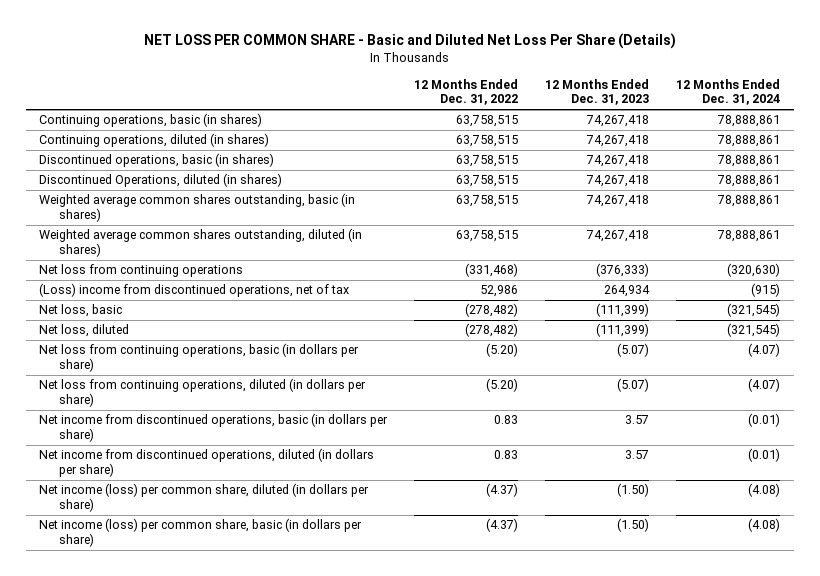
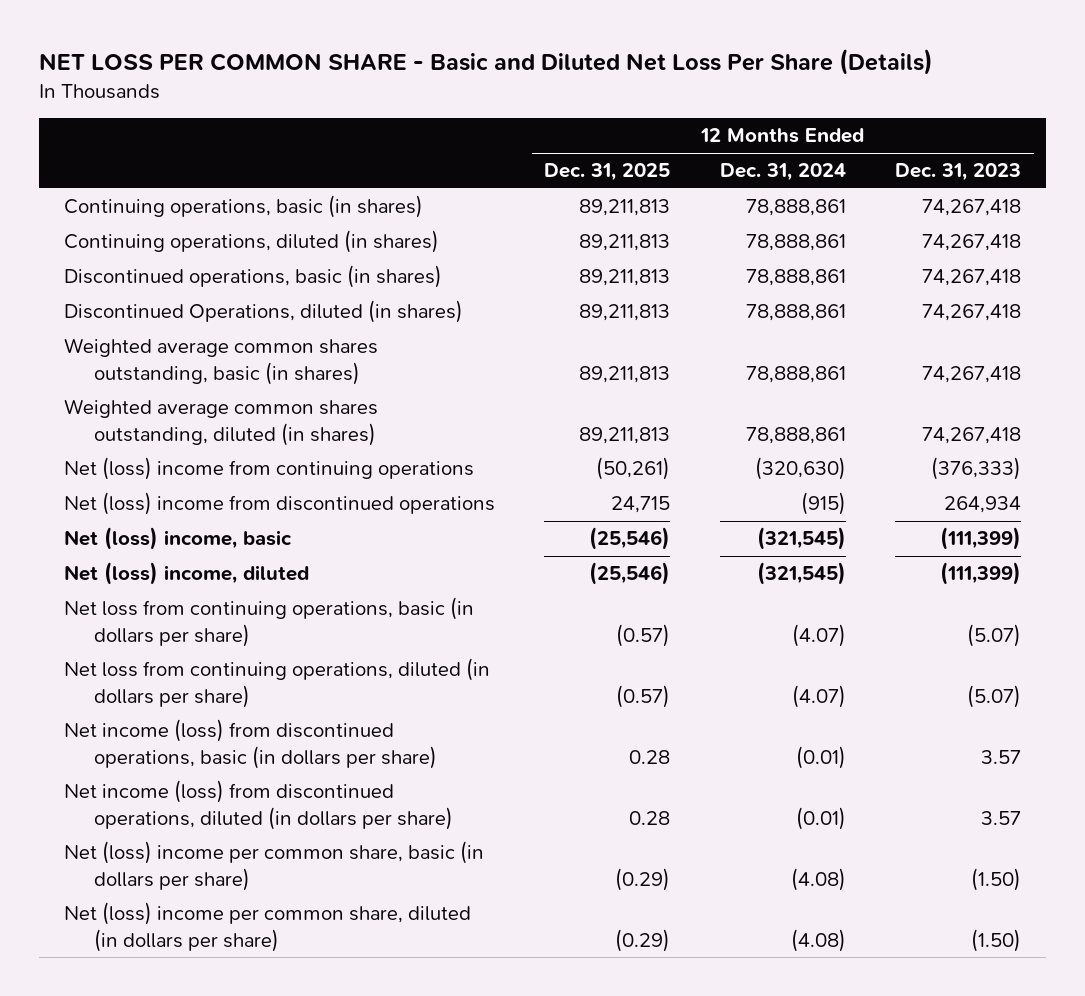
- | 12 Months Ended Dec. 31, 2022 | 12 Months Ended Dec. 31, 2023 | 12 Months Ended Dec. 31, 2024
+ | 12 Months Ended Dec. 31, 2025 | 12 Months Ended Dec. 31, 2024 | 12 Months Ended Dec. 31, 2023
- Net loss from continuing operations | (331,468) | (376,333) | (320,630)
- (Loss) income from discontinued operations, net of tax | 52,986 | 264,934 | (915)
- Net loss, basic | (278,482) | (111,399) | (321,545)
- Net loss, diluted | (278,482) | (111,399) | (321,545)
+ Net (loss) income from continuing operations | (50,261) | (320,630) | (376,333)
+ Net (loss) income from discontinued operations | 24,715 | (915) | 264,934
+ Net (loss) income, basic | (25,546) | (321,545) | (111,399)
+ Net (loss) income, diluted | (25,546) | (321,545) | (111,399)
- Net income from discontinued operations, basic (in dollars per share) | 0.83 | 3.57 | (0.01)
- Net income from discontinued operations, diluted (in dollars per share) | 0.83 | 3.57 | (0.01)
- Net income (loss) per common share, diluted (in dollars per share) | (4.37) | (1.50) | (4.08)
- Net income (loss) per common share, basic (in dollars per share) | (4.37) | (1.50) | (4.08)
+ Net income (loss) from discontinued operations, basic (in dollars per share) | 0.28 | (0.01) | 3.57
+ Net income (loss) from discontinued operations, diluted (in dollars per share) | 0.28 | (0.01) | 3.57
+ Net (loss) income per common share, basic (in dollars per share) | (0.29) | (4.08) | (1.50)
+ Net (loss) income per common share, diluted (in dollars per share) | (0.29) | (4.08) | (1.50)

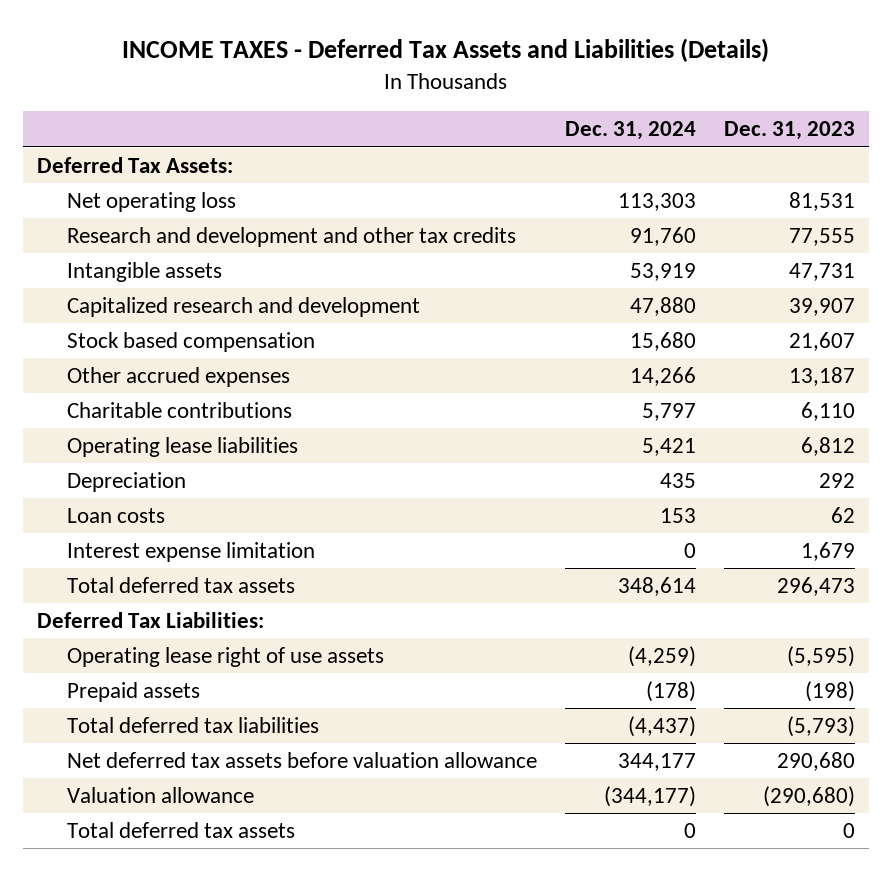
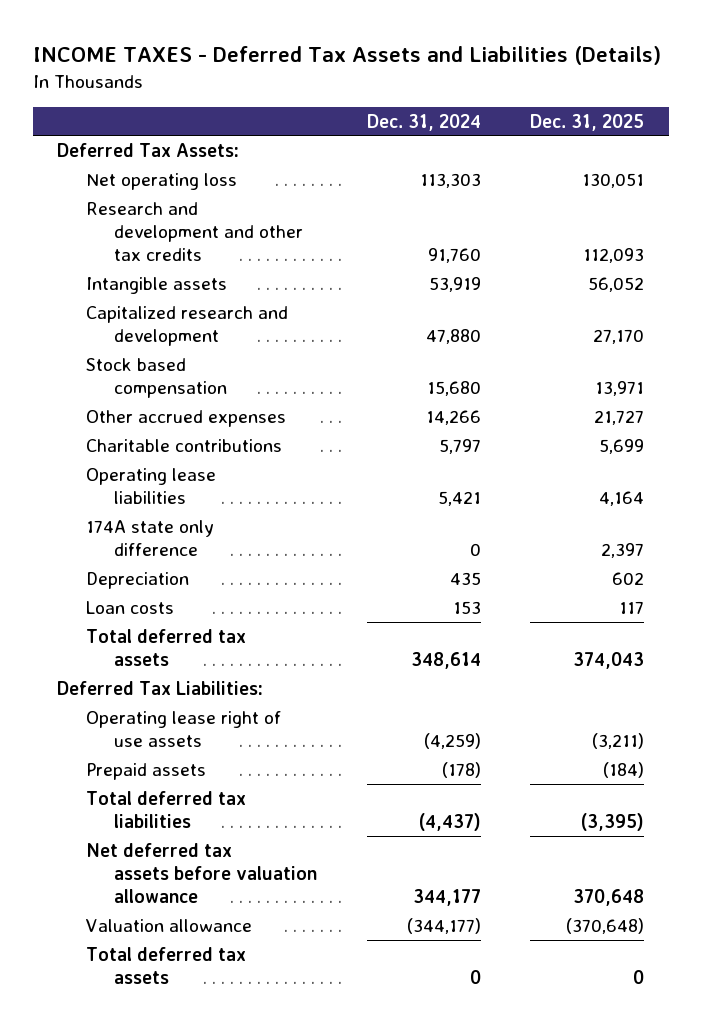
- | Dec. 31, 2024 | Dec. 31, 2023
+ | Dec. 31, 2024 | Dec. 31, 2025
+ 174A state only difference | 0 | 2,397
- Interest expense limitation | 0 | 1,679

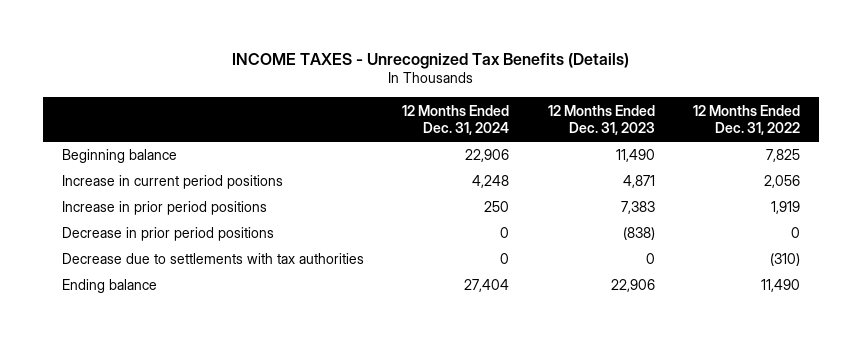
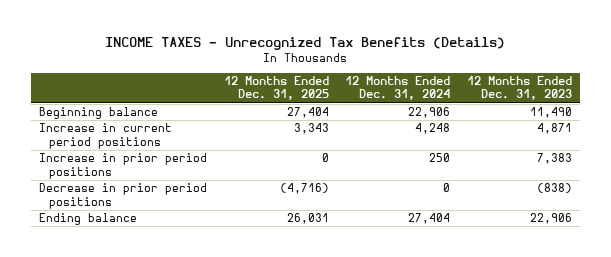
- | 12 Months Ended Dec. 31, 2024 | 12 Months Ended Dec. 31, 2023 | 12 Months Ended Dec. 31, 2022
+ | 12 Months Ended Dec. 31, 2025 | 12 Months Ended Dec. 31, 2024 | 12 Months Ended Dec. 31, 2023
- Decrease due to settlements with tax authorities | 0 | 0 | (310)

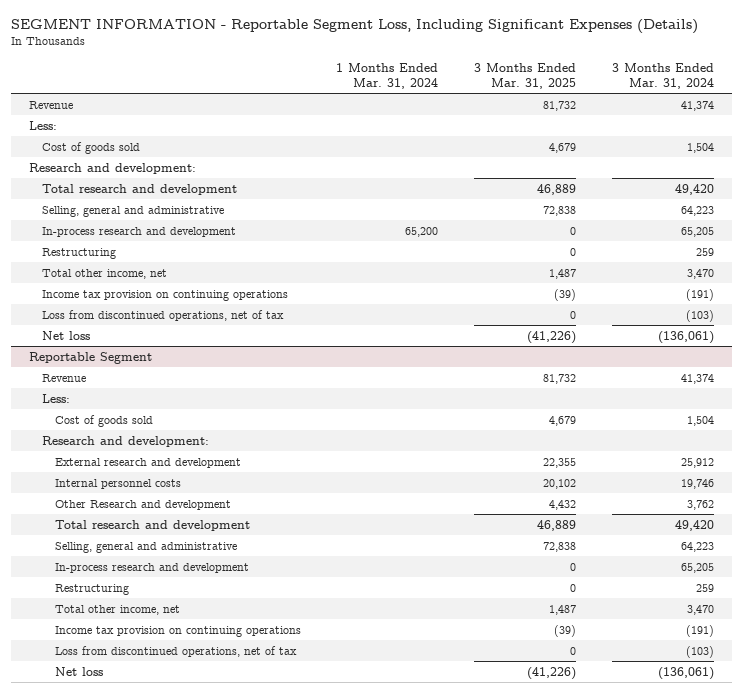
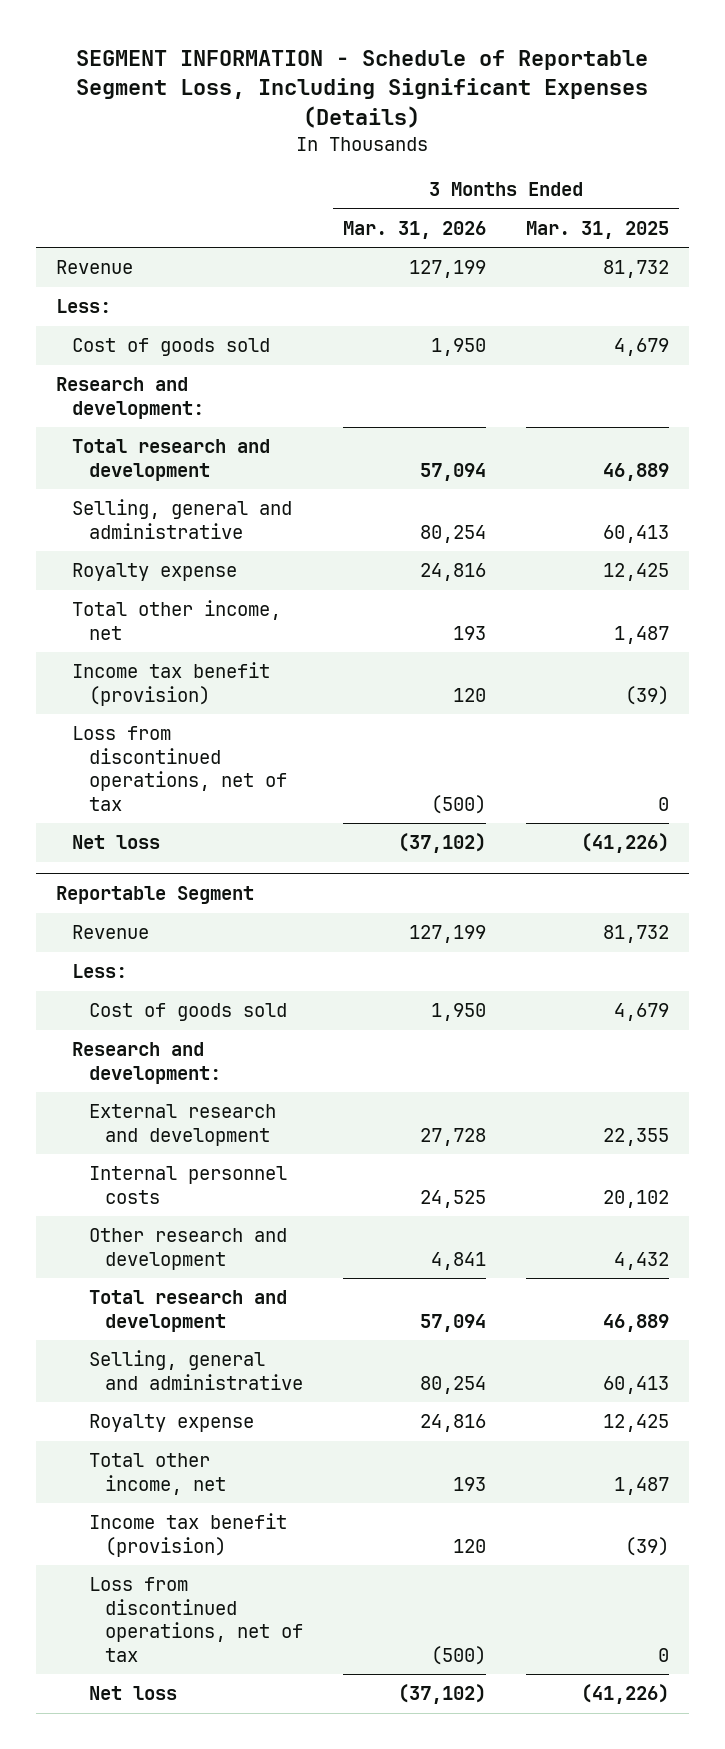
- SEGMENT INFORMATION - Reportable Segment Loss, Including Significant Expenses (Details)
+ SEGMENT INFORMATION - Schedule of Reportable Segment Loss, Including Significant Expenses (Details)
- | 1 Months Ended Mar. 31, 2024 | 3 Months Ended Mar. 31, 2025 | 3 Months Ended Mar. 31, 2024
+ | 3 Months Ended Mar. 31, 2026 | 3 Months Ended Mar. 31, 2025
- Selling, general and administrative | | 72,838 | 64,223
- In-process research and development | 65,200 | 0 | 65,205
- Restructuring | | 0 | 259
+ Selling, general and administrative | 80,254 | 60,413
+ Royalty expense | 24,816 | 12,425
- Income tax provision on continuing operations | | (39) | (191)
+ Income tax benefit (provision) | 120 | (39)
@ Reportable Segment
- Other Research and development | | 4,432 | 3,762
+ Other research and development | 4,841 | 4,432
- Selling, general and administrative | | 72,838 | 64,223
- In-process research and development | | 0 | 65,205
- Restructuring | | 0 | 259
+ Selling, general and administrative | 80,254 | 60,413
+ Royalty expense | 24,816 | 12,425
- Income tax provision on continuing operations | | (39) | (191)
+ Income tax benefit (provision) | 120 | (39)

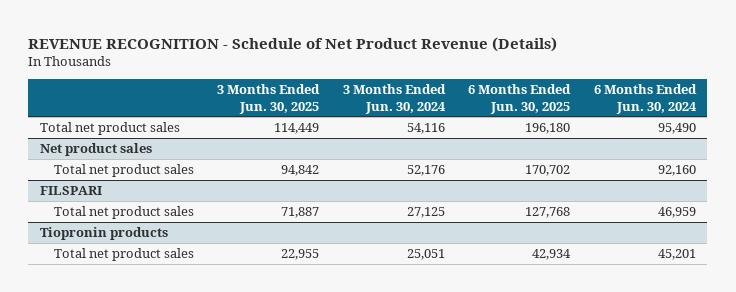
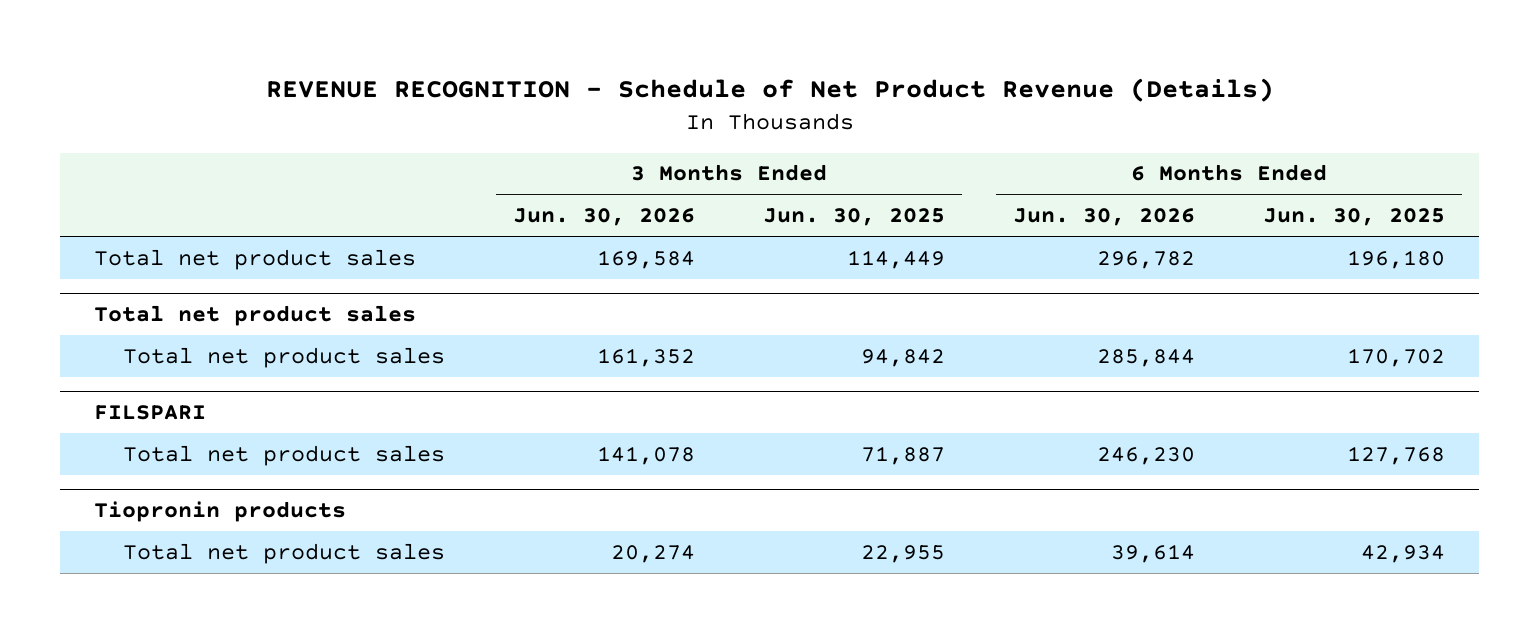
- | 3 Months Ended Jun. 30, 2025 | 3 Months Ended Jun. 30, 2024 | 6 Months Ended Jun. 30, 2025 | 6 Months Ended Jun. 30, 2024
+ | 3 Months Ended Jun. 30, 2026 | 3 Months Ended Jun. 30, 2025 | 6 Months Ended Jun. 30, 2026 | 6 Months Ended Jun. 30, 2025
- Net product sales
+ Total net product sales

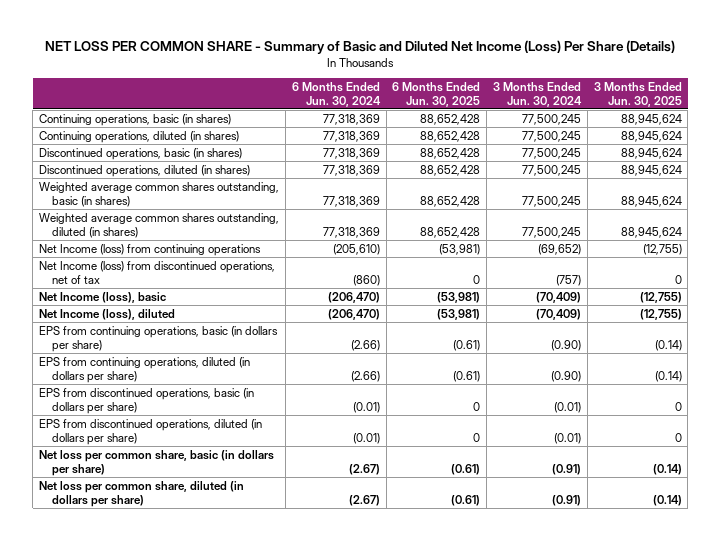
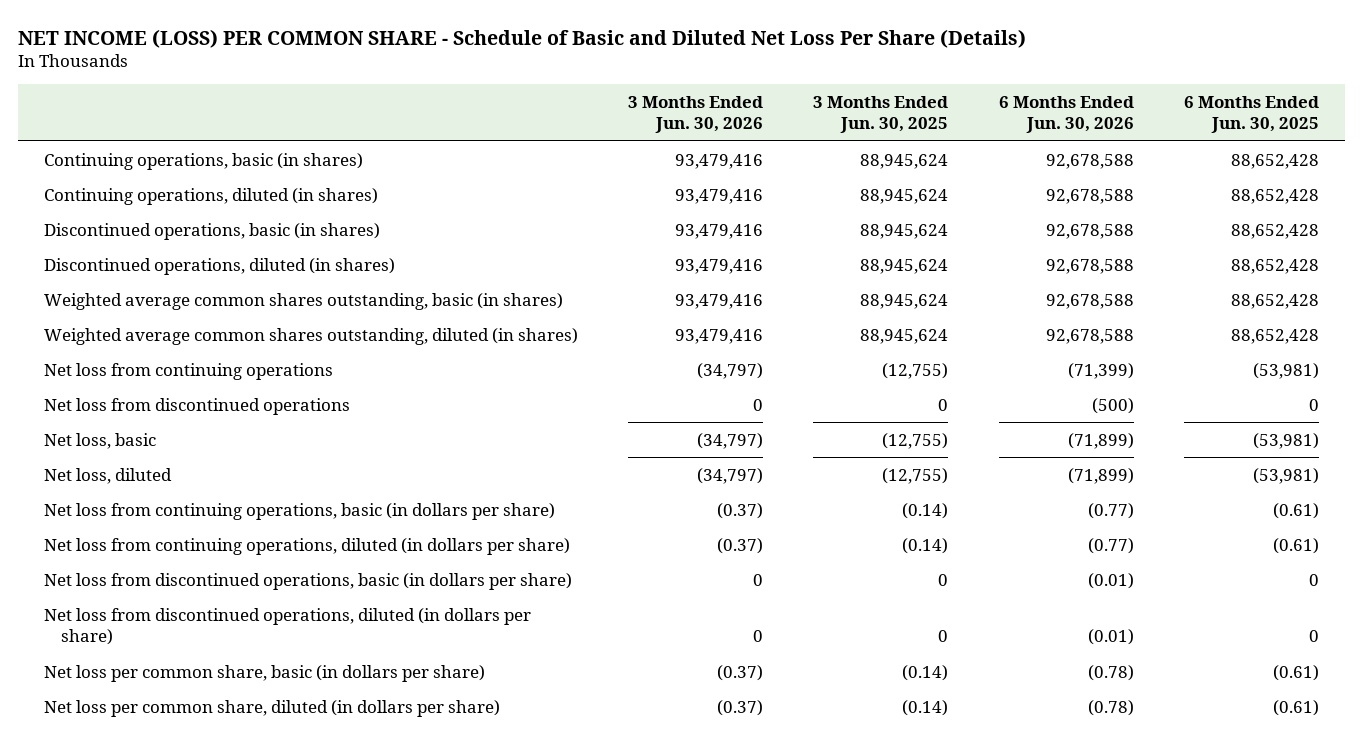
- NET LOSS PER COMMON SHARE - Summary of Basic and Diluted Net Income (Loss) Per Share (Details)
+ NET INCOME (LOSS) PER COMMON SHARE - Schedule of Basic and Diluted Net Loss Per Share (Details)
- | 6 Months Ended Jun. 30, 2024 | 6 Months Ended Jun. 30, 2025 | 3 Months Ended Jun. 30, 2024 | 3 Months Ended Jun. 30, 2025
+ | 3 Months Ended Jun. 30, 2026 | 3 Months Ended Jun. 30, 2025 | 6 Months Ended Jun. 30, 2026 | 6 Months Ended Jun. 30, 2025
- Net Income (loss) from continuing operations | (205,610) | (53,981) | (69,652) | (12,755)
- Net Income (loss) from discontinued operations, net of tax | (860) | 0 | (757) | 0
- Net Income (loss), basic | (206,470) | (53,981) | (70,409) | (12,755)
- Net Income (loss), diluted | (206,470) | (53,981) | (70,409) | (12,755)
- EPS from continuing operations, basic (in dollars per share) | (2.66) | (0.61) | (0.90) | (0.14)
- EPS from continuing operations, diluted (in dollars per share) | (2.66) | (0.61) | (0.90) | (0.14)
- EPS from discontinued operations, basic (in dollars per share) | (0.01) | 0 | (0.01) | 0
- EPS from discontinued operations, diluted (in dollars per share) | (0.01) | 0 | (0.01) | 0
+ Net loss from continuing operations | (34,797) | (12,755) | (71,399) | (53,981)
+ Net loss from discontinued operations | 0 | 0 | (500) | 0
+ Net loss, basic | (34,797) | (12,755) | (71,899) | (53,981)
+ Net loss, diluted | (34,797) | (12,755) | (71,899) | (53,981)
+ Net loss from continuing operations, basic (in dollars per share) | (0.37) | (0.14) | (0.77) | (0.61)
+ Net loss from continuing operations, diluted (in dollars per share) | (0.37) | (0.14) | (0.77) | (0.61)
+ Net loss from discontinued operations, basic (in dollars per share) | 0 | 0 | (0.01) | 0
+ Net loss from discontinued operations, diluted (in dollars per share) | 0 | 0 | (0.01) | 0

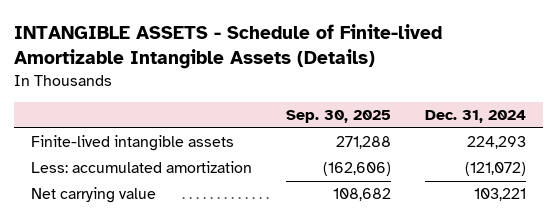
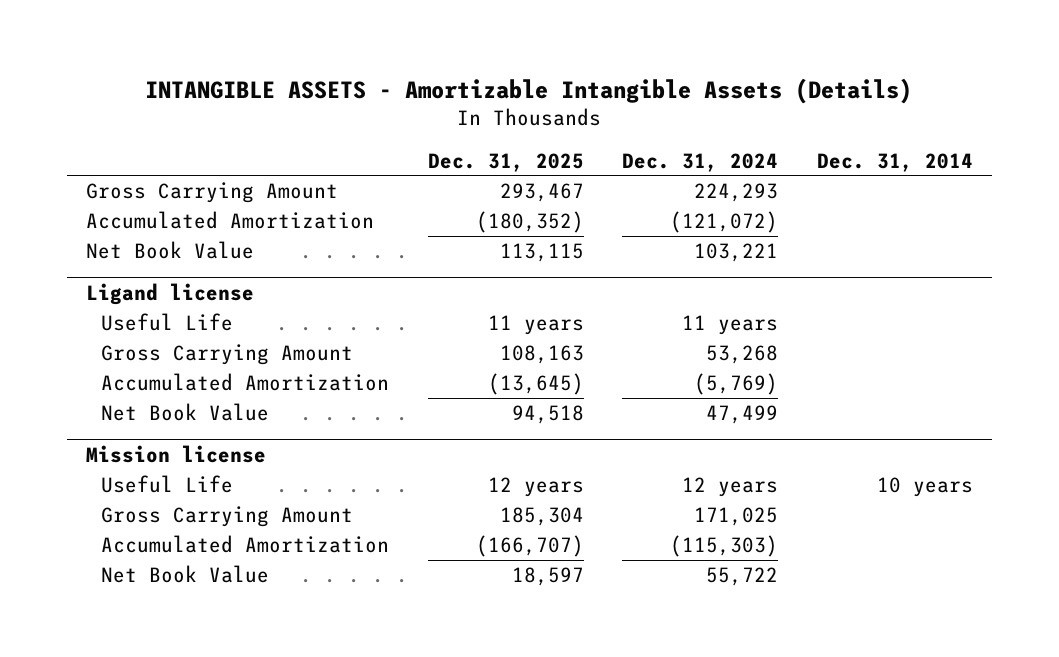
- INTANGIBLE ASSETS - Schedule of Finite-lived Amortizable Intangible Assets (Details)
+ INTANGIBLE ASSETS - Amortizable Intangible Assets (Details)
- | Sep. 30, 2025 | Dec. 31, 2024
+ | Dec. 31, 2025 | Dec. 31, 2024 | Dec. 31, 2014
- Finite-lived intangible assets | 271,288 | 224,293
- Less: accumulated amortization | (162,606) | (121,072)
- Net carrying value | 108,682 | 103,221
+ Gross Carrying Amount | 293,467 | 224,293 |
+ Accumulated Amortization | (180,352) | (121,072) |
+ Net Book Value | 113,115 | 103,221 |
+ Ligand license
+ Useful Life | 11 years | 11 years |
+ Gross Carrying Amount | 108,163 | 53,268 |
+ Accumulated Amortization | (13,645) | (5,769) |
+ Net Book Value | 94,518 | 47,499 |
+ Mission license
+ Useful Life | 12 years | 12 years | 10 years
+ Gross Carrying Amount | 185,304 | 171,025 |
+ Accumulated Amortization | (166,707) | (115,303) |
+ Net Book Value | 18,597 | 55,722 |

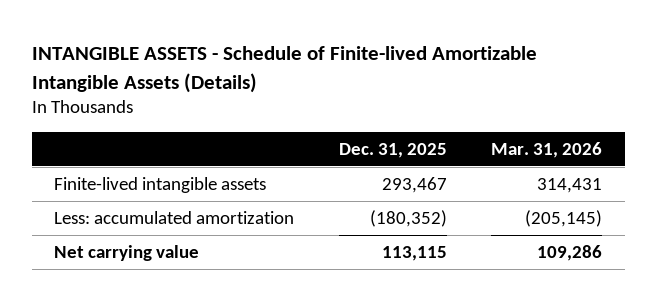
- INTANGIBLE ASSETS - Amortizable Intangible Assets (Details)
+ INTANGIBLE ASSETS - Schedule of Finite-lived Amortizable Intangible Assets (Details)
- | Dec. 31, 2025 | Dec. 31, 2024 | Dec. 31, 2014
+ | Dec. 31, 2025 | Mar. 31, 2026
- Gross Carrying Amount | 293,467 | 224,293 |
- Accumulated Amortization | (180,352) | (121,072) |
- Net Book Value | 113,115 | 103,221 |
- Ligand license
- Useful Life | 11 years | 11 years |
- Gross Carrying Amount | 108,163 | 53,268 |
- Accumulated Amortization | (13,645) | (5,769) |
- Net Book Value | 94,518 | 47,499 |
- Mission license
- Useful Life | 12 years | 12 years | 10 years
- Gross Carrying Amount | 185,304 | 171,025 |
- Accumulated Amortization | (166,707) | (115,303) |
- Net Book Value | 18,597 | 55,722 |
+ Finite-lived intangible assets | 293,467 | 314,431
+ Less: accumulated amortization | (180,352) | (205,145)
+ Net carrying value | 113,115 | 109,286

